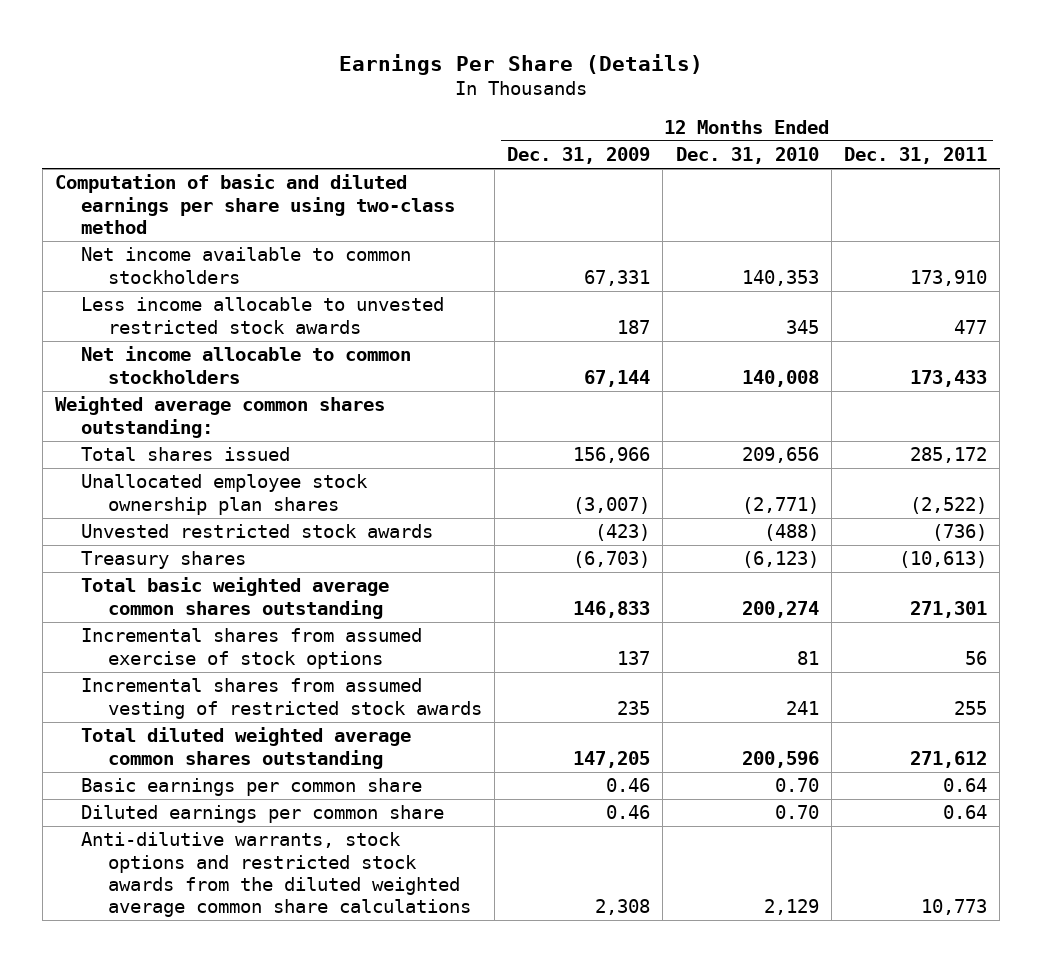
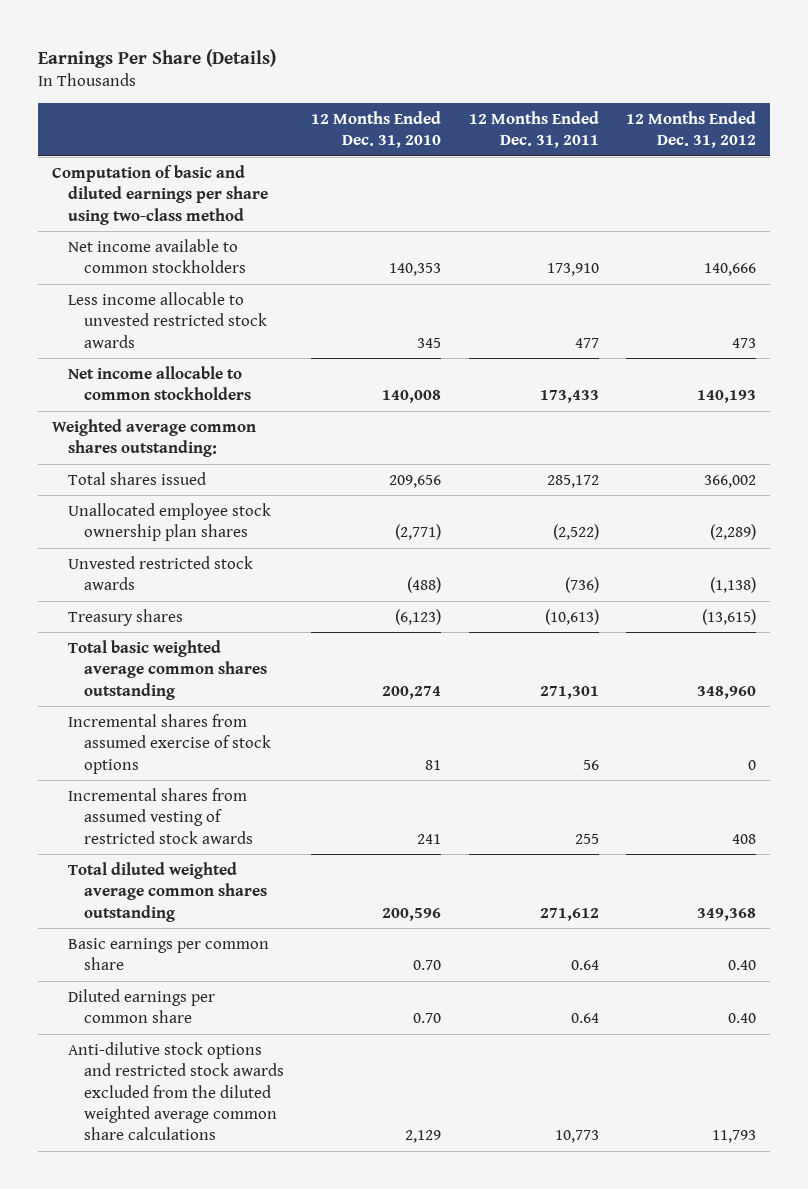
- | 12 Months Ended Dec. 31, 2009 | 12 Months Ended Dec. 31, 2010 | 12 Months Ended Dec. 31, 2011
+ | 12 Months Ended Dec. 31, 2010 | 12 Months Ended Dec. 31, 2011 | 12 Months Ended Dec. 31, 2012
- Anti-dilutive warrants, stock options and restricted stock awards from the diluted weighted average common share calculations | 2,308 | 2,129 | 10,773
+ Anti-dilutive stock options and restricted stock awards excluded from the diluted weighted average common share calculations | 2,129 | 10,773 | 11,793

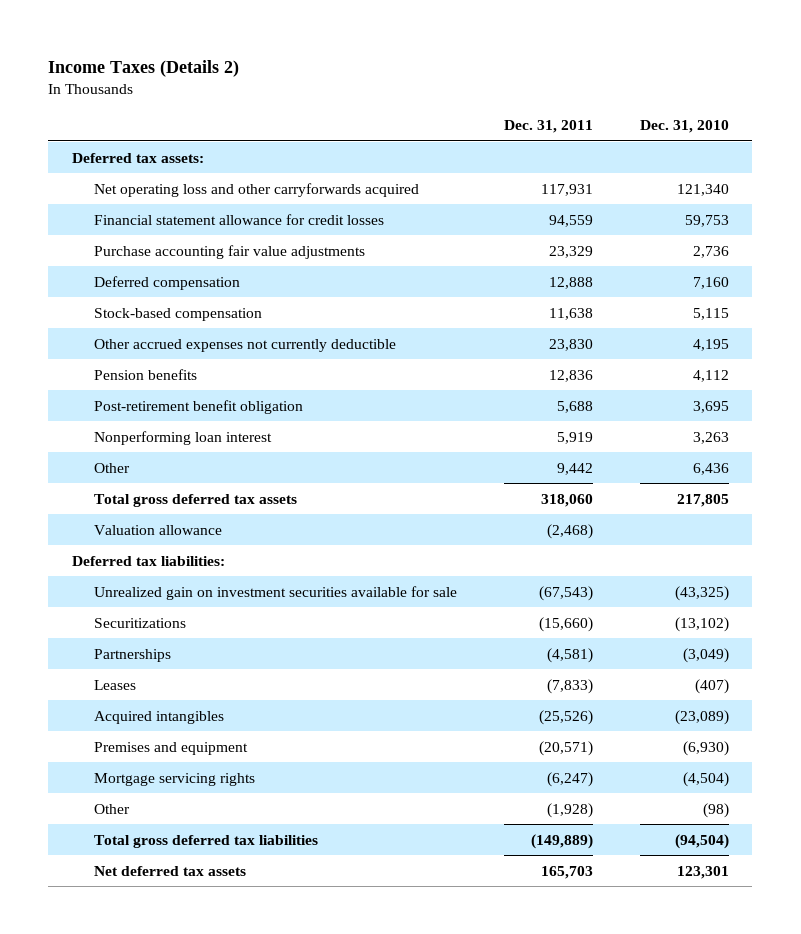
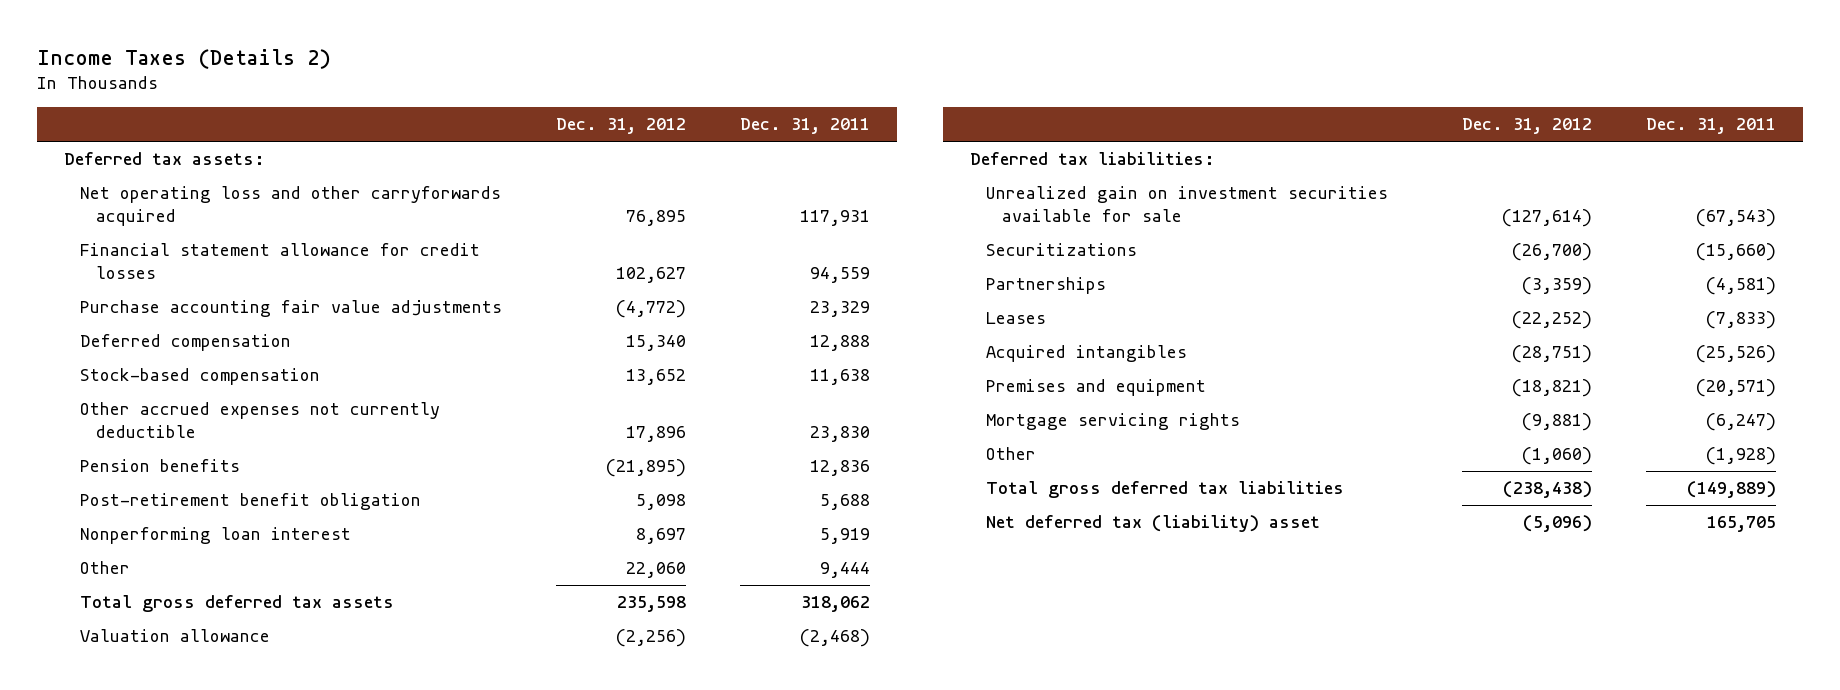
- | Dec. 31, 2011 | Dec. 31, 2010
+ | Dec. 31, 2012 | Dec. 31, 2011
- Other | 9,442 | 6,436
- Total gross deferred tax assets | 318,060 | 217,805
+ Other | 22,060 | 9,444
+ Total gross deferred tax assets | 235,598 | 318,062
- Net deferred tax assets | 165,703 | 123,301
+ Net deferred tax (liability) asset | (5,096) | 165,705

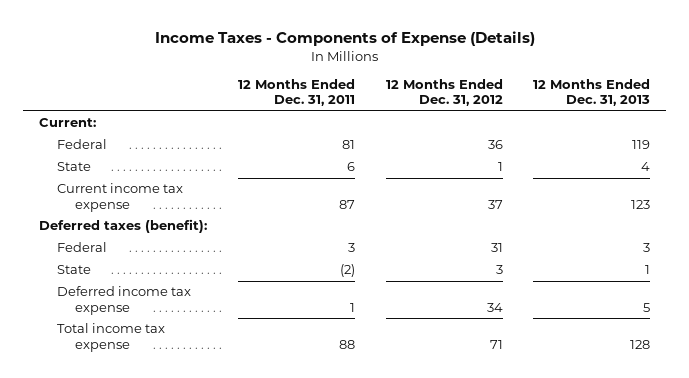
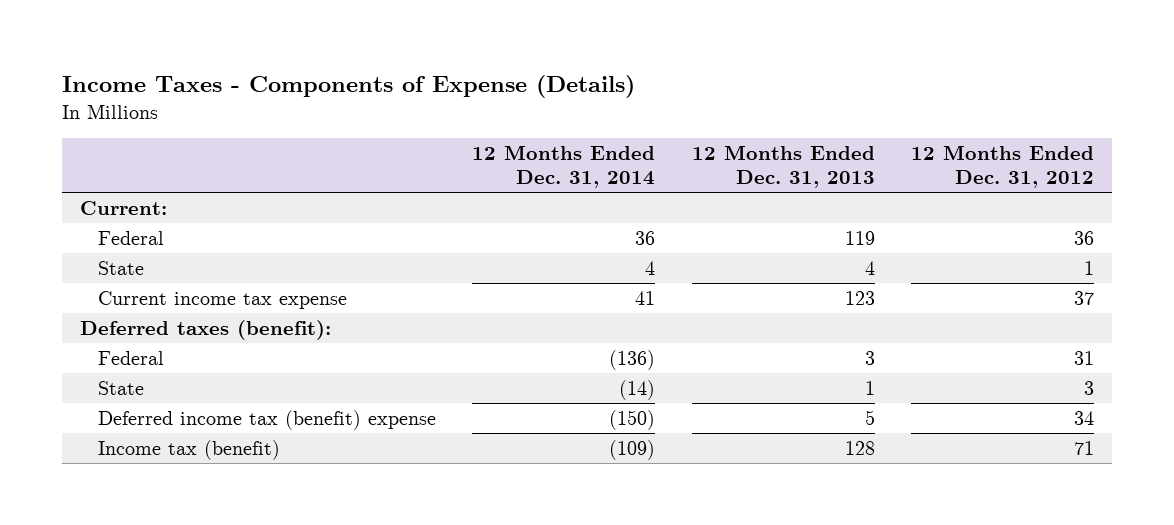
- | 12 Months Ended Dec. 31, 2011 | 12 Months Ended Dec. 31, 2012 | 12 Months Ended Dec. 31, 2013
+ | 12 Months Ended Dec. 31, 2014 | 12 Months Ended Dec. 31, 2013 | 12 Months Ended Dec. 31, 2012
- Deferred income tax expense | 1 | 34 | 5
- Total income tax expense | 88 | 71 | 128
+ Deferred income tax (benefit) expense | (150) | 5 | 34
+ Income tax (benefit) | (109) | 128 | 71

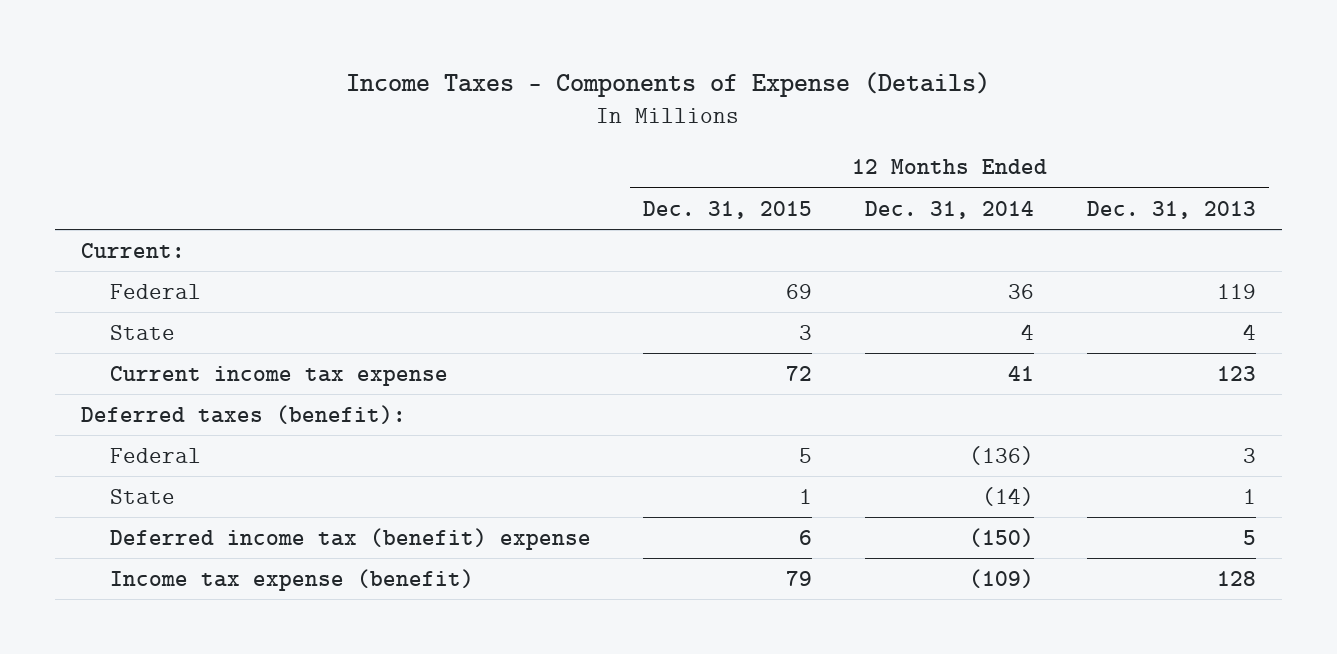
- | 12 Months Ended Dec. 31, 2014 | 12 Months Ended Dec. 31, 2013 | 12 Months Ended Dec. 31, 2012
+ | 12 Months Ended Dec. 31, 2015 | 12 Months Ended Dec. 31, 2014 | 12 Months Ended Dec. 31, 2013
- Income tax (benefit) | (109) | 128 | 71
+ Income tax expense (benefit) | 79 | (109) | 128

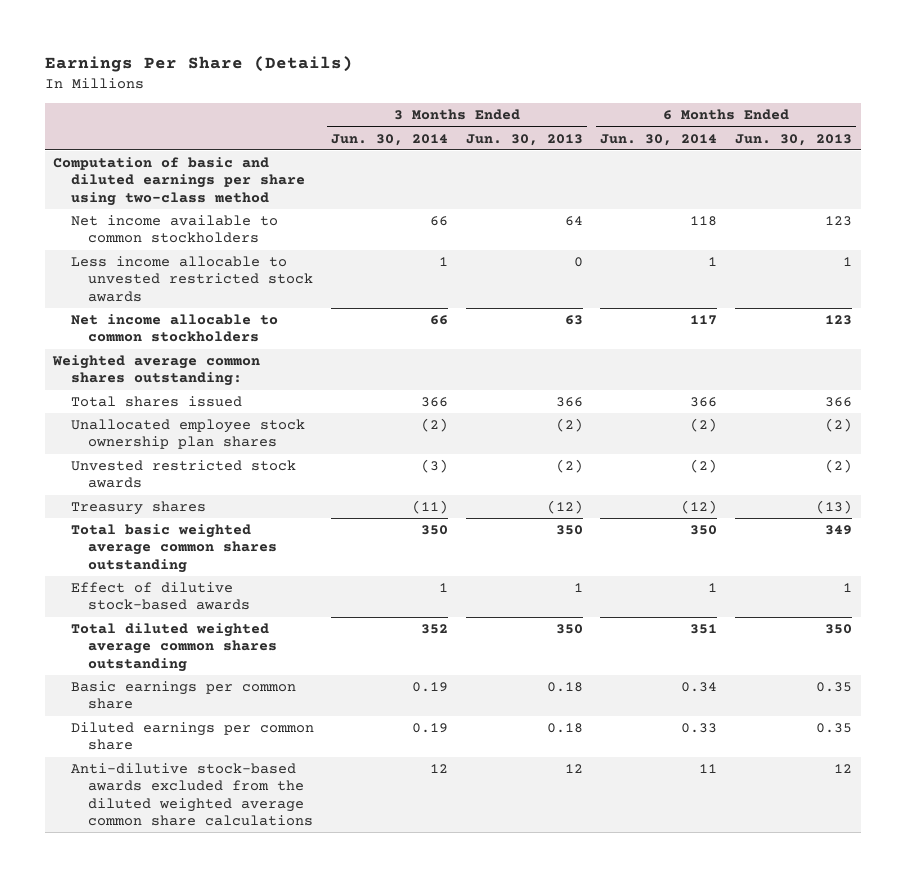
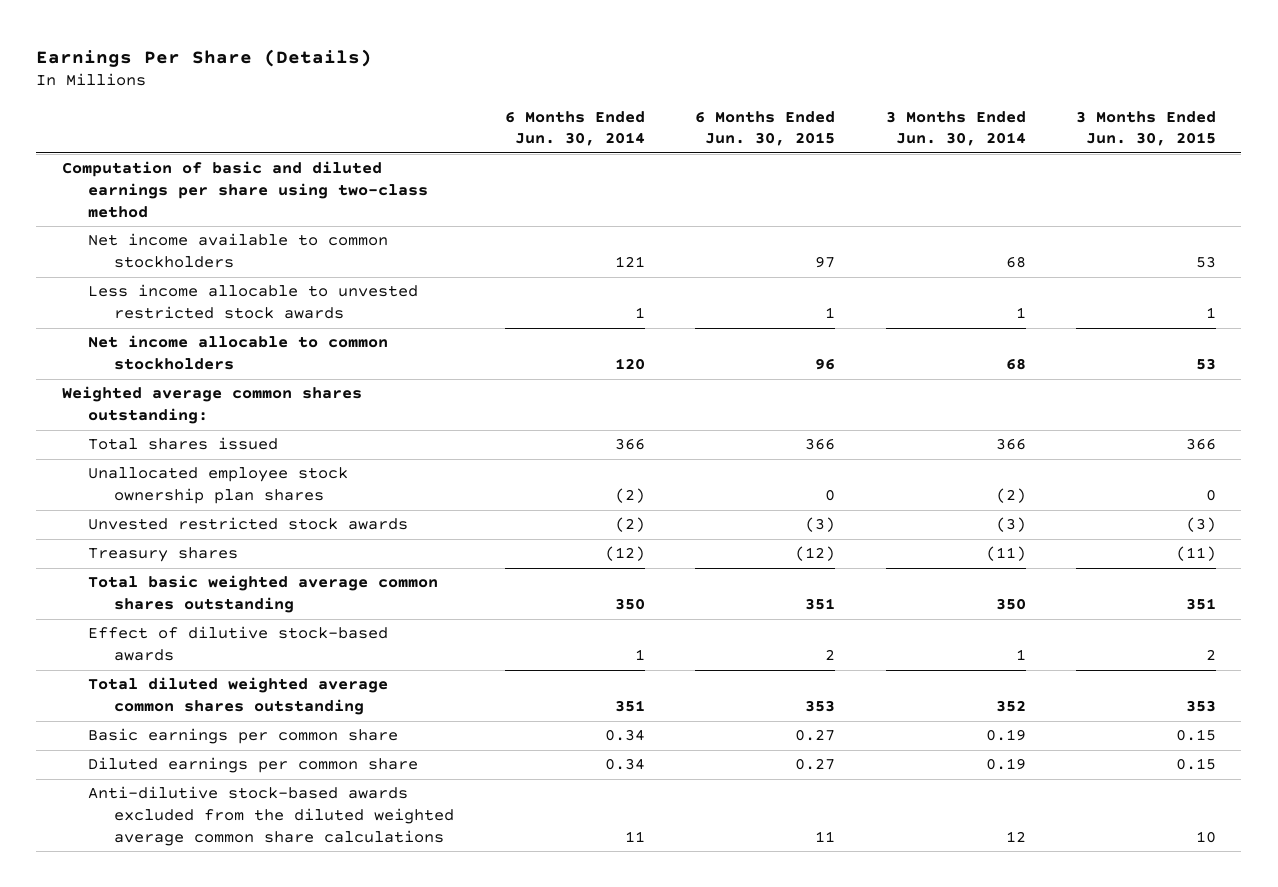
- | 3 Months Ended Jun. 30, 2014 | 3 Months Ended Jun. 30, 2013 | 6 Months Ended Jun. 30, 2014 | 6 Months Ended Jun. 30, 2013
+ | 6 Months Ended Jun. 30, 2014 | 6 Months Ended Jun. 30, 2015 | 3 Months Ended Jun. 30, 2014 | 3 Months Ended Jun. 30, 2015
- Net income available to common stockholders | 66 | 64 | 118 | 123
+ Net income available to common stockholders | 121 | 97 | 68 | 53
- Net income allocable to common stockholders | 66 | 63 | 117 | 123
+ Net income allocable to common stockholders | 120 | 96 | 68 | 53
- Diluted earnings per common share | 0.19 | 0.18 | 0.33 | 0.35
+ Diluted earnings per common share | 0.34 | 0.27 | 0.19 | 0.15

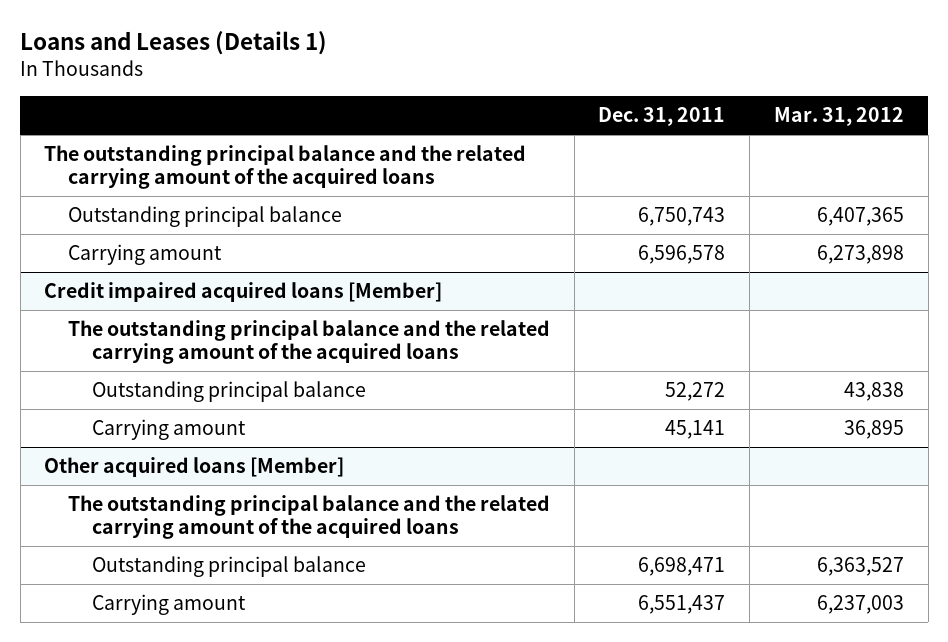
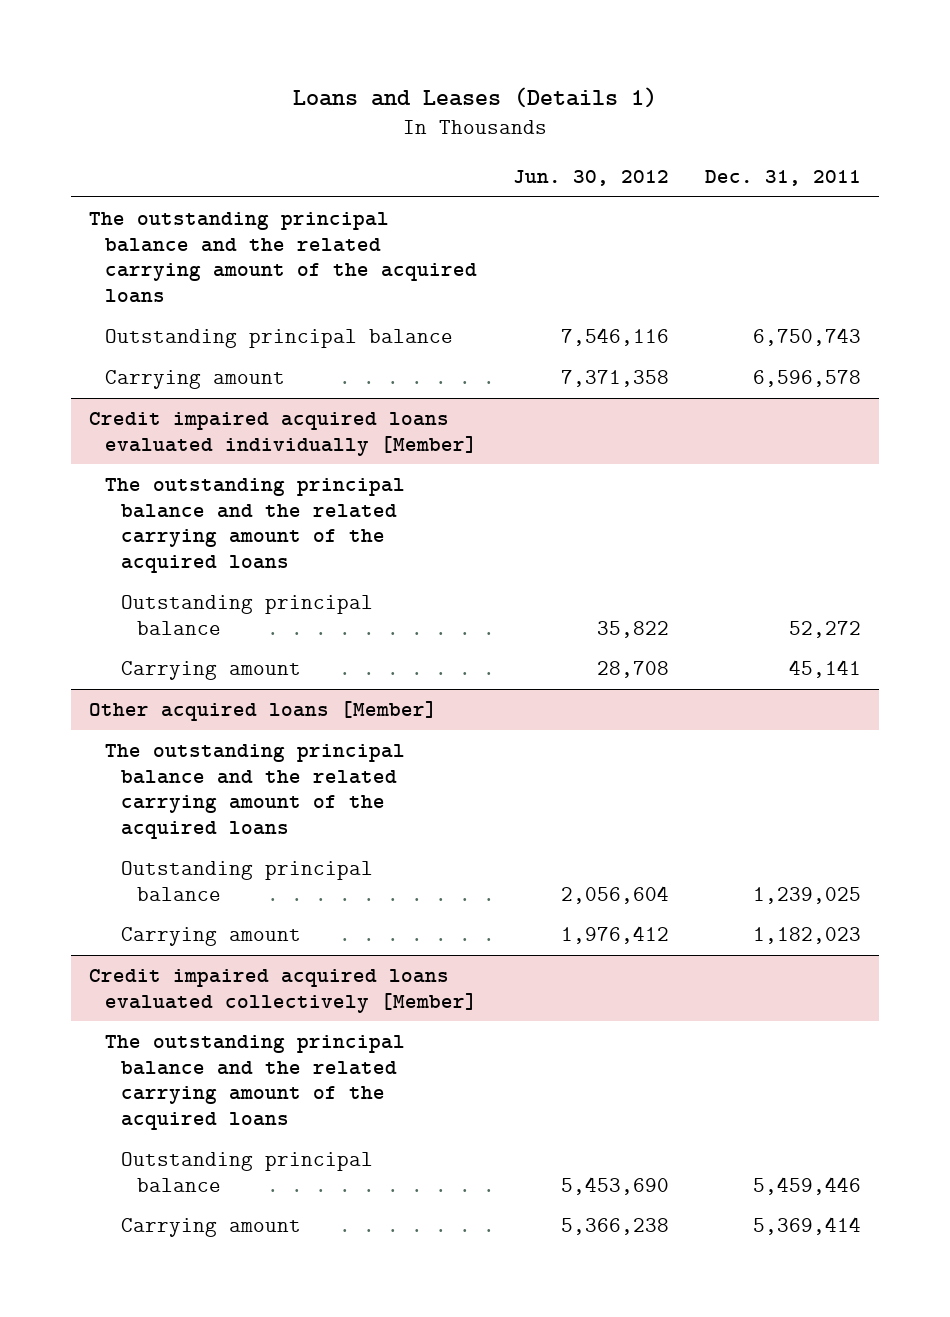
- | Dec. 31, 2011 | Mar. 31, 2012
+ | Jun. 30, 2012 | Dec. 31, 2011
- Credit impaired acquired loans [Member]
+ Credit impaired acquired loans evaluated individually [Member]
@ Other acquired loans [Member]
- Outstanding principal balance | 6,698,471 | 6,363,527
- Carrying amount | 6,551,437 | 6,237,003
+ Outstanding principal balance | 2,056,604 | 1,239,025
+ Carrying amount | 1,976,412 | 1,182,023
+ Credit impaired acquired loans evaluated collectively [Member]
+ The outstanding principal balance and the related carrying amount of the acquired loans
+ Outstanding principal balance | 5,453,690 | 5,459,446
+ Carrying amount | 5,366,238 | 5,369,414

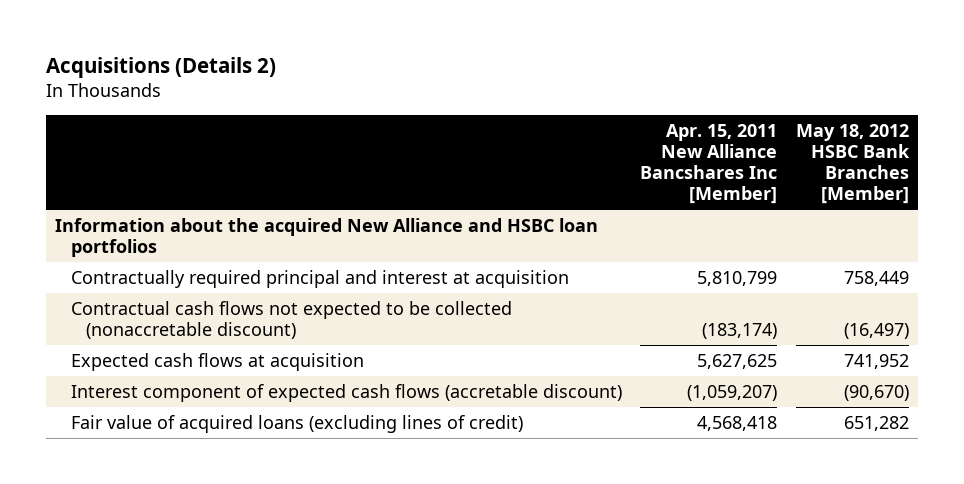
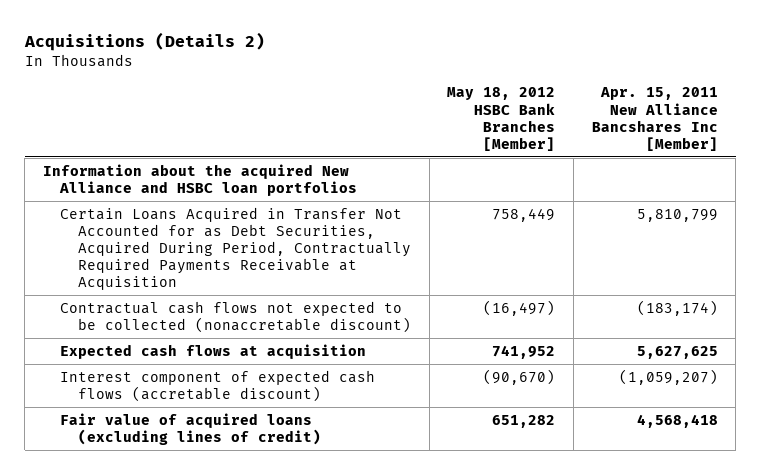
- | Apr. 15, 2011 New Alliance Bancshares Inc [Member] | May 18, 2012 HSBC Bank Branches [Member]
+ | May 18, 2012 HSBC Bank Branches [Member] | Apr. 15, 2011 New Alliance Bancshares Inc [Member]
- Contractually required principal and interest at acquisition | 5,810,799 | 758,449
+ Certain Loans Acquired in Transfer Not Accounted for as Debt Securities, Acquired During Period, Contractually Required Payments Receivable at Acquisition | 758,449 | 5,810,799

